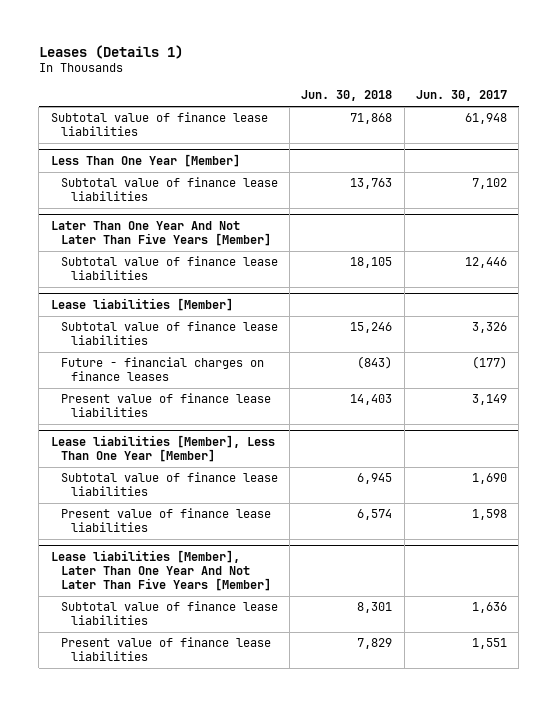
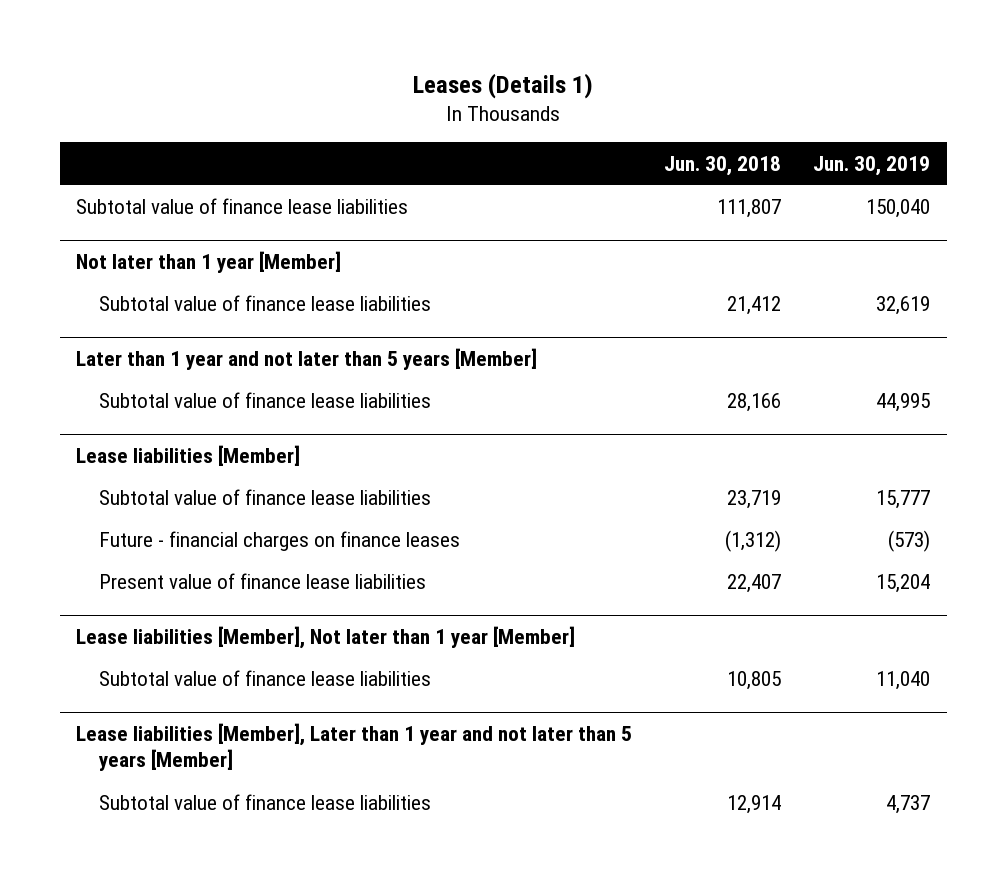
- | Jun. 30, 2018 | Jun. 30, 2017
+ | Jun. 30, 2018 | Jun. 30, 2019
- Subtotal value of finance lease liabilities | 71,868 | 61,948
- Less Than One Year [Member]
- Subtotal value of finance lease liabilities | 13,763 | 7,102
- Later Than One Year And Not Later Than Five Years [Member]
- Subtotal value of finance lease liabilities | 18,105 | 12,446
+ Subtotal value of finance lease liabilities | 111,807 | 150,040
+ Not later than 1 year [Member]
+ Subtotal value of finance lease liabilities | 21,412 | 32,619
+ Later than 1 year and not later than 5 years [Member]
+ Subtotal value of finance lease liabilities | 28,166 | 44,995
@ Lease liabilities [Member]
- Subtotal value of finance lease liabilities | 15,246 | 3,326
- Future - financial charges on finance leases | (843) | (177)
- Present value of finance lease liabilities | 14,403 | 3,149
- Lease liabilities [Member], Less Than One Year [Member]
- Subtotal value of finance lease liabilities | 6,945 | 1,690
- Present value of finance lease liabilities | 6,574 | 1,598
- Lease liabilities [Member], Later Than One Year And Not Later Than Five Years [Member]
- Subtotal value of finance lease liabilities | 8,301 | 1,636
- Present value of finance lease liabilities | 7,829 | 1,551
@ Lease liabilities [Member]
+ Subtotal value of finance lease liabilities | 23,719 | 15,777
+ Future - financial charges on finance leases | (1,312) | (573)
+ Present value of finance lease liabilities | 22,407 | 15,204
+ Lease liabilities [Member], Not later than 1 year [Member]
+ Subtotal value of finance lease liabilities | 10,805 | 11,040
+ Lease liabilities [Member], Later than 1 year and not later than 5 years [Member]
+ Subtotal value of finance lease liabilities | 12,914 | 4,737

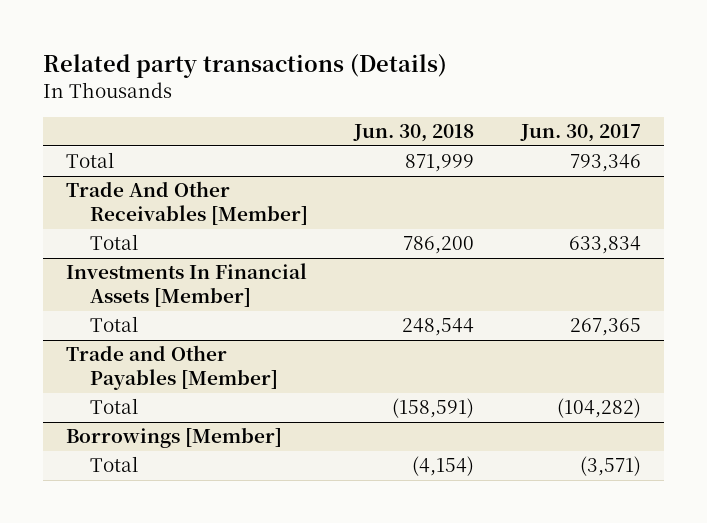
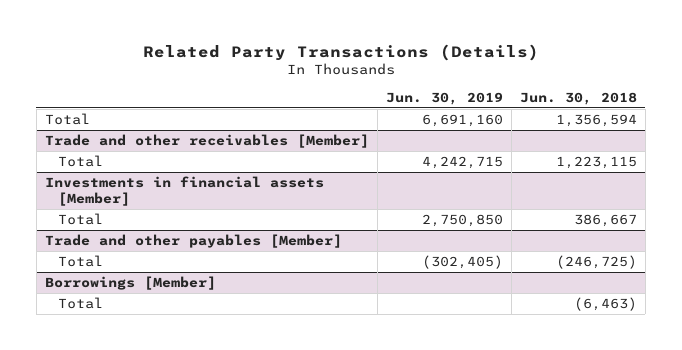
- Related party transactions (Details)
+ Related Party Transactions (Details)
- | Jun. 30, 2018 | Jun. 30, 2017
+ | Jun. 30, 2019 | Jun. 30, 2018
- Total | 871,999 | 793,346
- Trade And Other Receivables [Member]
- Total | 786,200 | 633,834
- Investments In Financial Assets [Member]
- Total | 248,544 | 267,365
- Trade and Other Payables [Member]
- Total | (158,591) | (104,282)
+ Total | 6,691,160 | 1,356,594
+ Trade and other receivables [Member]
+ Total | 4,242,715 | 1,223,115
+ Investments in financial assets [Member]
+ Total | 2,750,850 | 386,667
+ Trade and other payables [Member]
+ Total | (302,405) | (246,725)
@ Borrowings [Member]
- Total | (4,154) | (3,571)
+ Total | | (6,463)

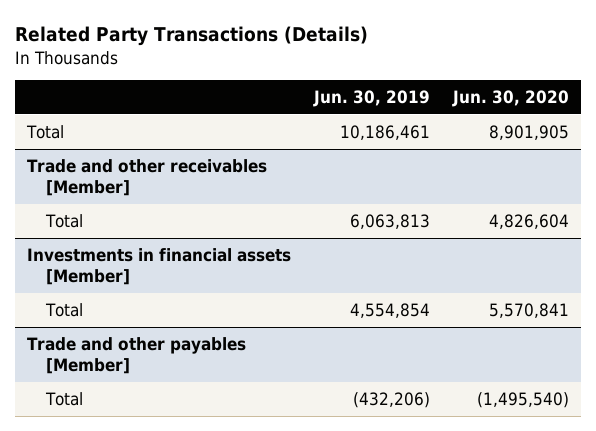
- | Jun. 30, 2019 | Jun. 30, 2018
+ | Jun. 30, 2019 | Jun. 30, 2020
- Total | 6,691,160 | 1,356,594
+ Total | 10,186,461 | 8,901,905
@ Trade and other receivables [Member]
- Total | 4,242,715 | 1,223,115
+ Total | 6,063,813 | 4,826,604
@ Investments in financial assets [Member]
- Total | 2,750,850 | 386,667
+ Total | 4,554,854 | 5,570,841
@ Trade and other payables [Member]
- Total | (302,405) | (246,725)
- Borrowings [Member]
- Total | | (6,463)
@ Trade and other payables [Member]
+ Total | (432,206) | (1,495,540)

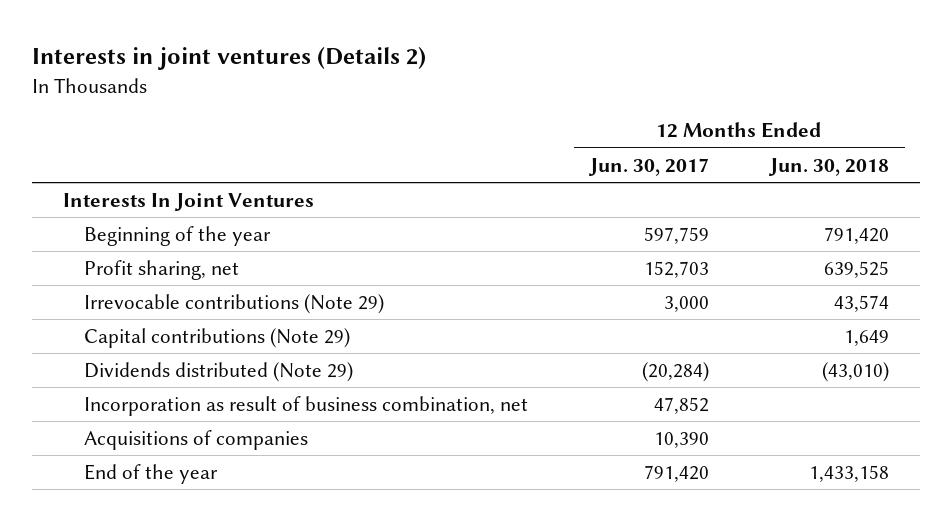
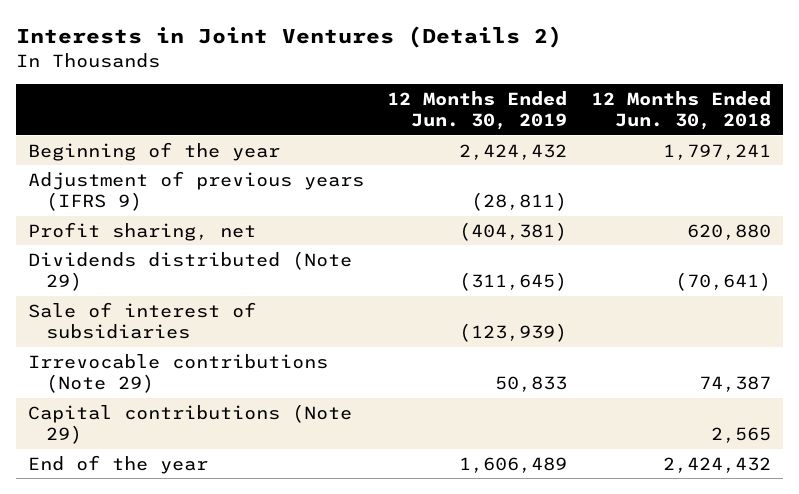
- Interests in joint ventures (Details 2)
+ Interests in Joint Ventures (Details 2)
- | 12 Months Ended Jun. 30, 2017 | 12 Months Ended Jun. 30, 2018
+ | 12 Months Ended Jun. 30, 2019 | 12 Months Ended Jun. 30, 2018
- Interests In Joint Ventures
- Beginning of the year | 597,759 | 791,420
- Profit sharing, net | 152,703 | 639,525
- Irrevocable contributions (Note 29) | 3,000 | 43,574
- Capital contributions (Note 29) | | 1,649
- Dividends distributed (Note 29) | (20,284) | (43,010)
- Incorporation as result of business combination, net | 47,852 |
- Acquisitions of companies | 10,390 |
- End of the year | 791,420 | 1,433,158
+ Beginning of the year | 2,424,432 | 1,797,241
+ Adjustment of previous years (IFRS 9) | (28,811) |
+ Profit sharing, net | (404,381) | 620,880
+ Dividends distributed (Note 29) | (311,645) | (70,641)
+ Sale of interest of subsidiaries | (123,939) |
+ Irrevocable contributions (Note 29) | 50,833 | 74,387
+ Capital contributions (Note 29) | | 2,565
+ End of the year | 1,606,489 | 2,424,432

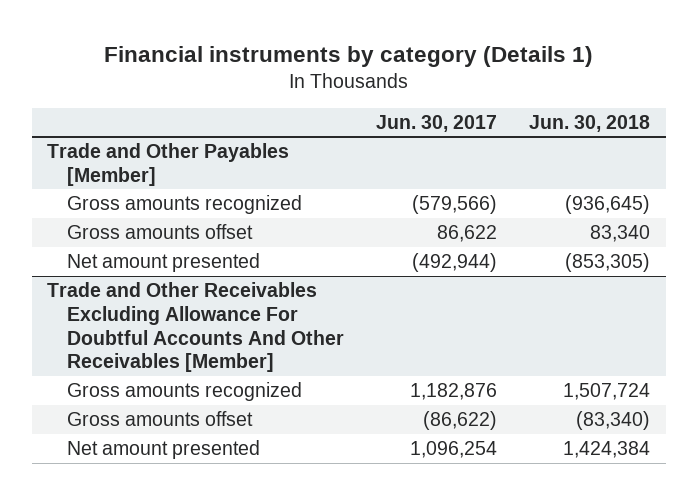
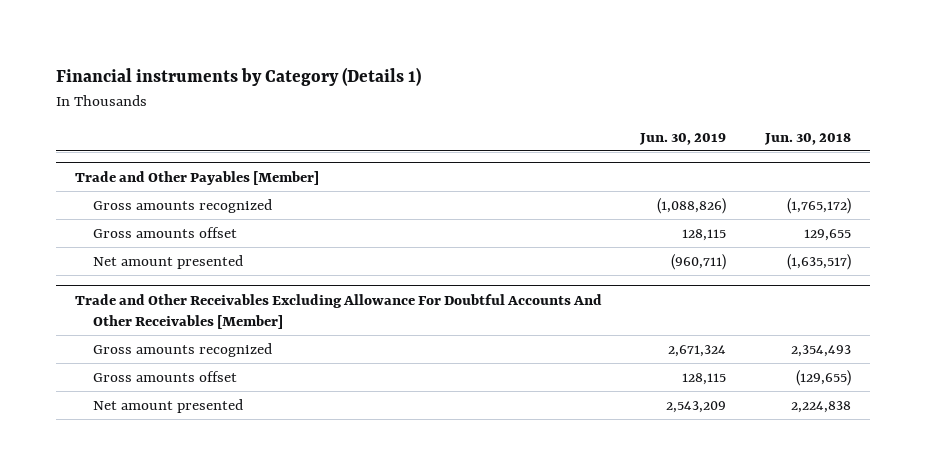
- Financial instruments by category (Details 1)
+ Financial instruments by Category (Details 1)
- | Jun. 30, 2017 | Jun. 30, 2018
+ | Jun. 30, 2019 | Jun. 30, 2018
@ Trade and Other Payables [Member]
- Gross amounts recognized | (579,566) | (936,645)
- Gross amounts offset | 86,622 | 83,340
- Net amount presented | (492,944) | (853,305)
+ Gross amounts recognized | (1,088,826) | (1,765,172)
+ Gross amounts offset | 128,115 | 129,655
+ Net amount presented | (960,711) | (1,635,517)
@ Trade and Other Receivables Excluding Allowance For Doubtful Accounts And Other Receivables [Member]
- Gross amounts recognized | 1,182,876 | 1,507,724
- Gross amounts offset | (86,622) | (83,340)
- Net amount presented | 1,096,254 | 1,424,384
+ Gross amounts recognized | 2,671,324 | 2,354,493
+ Gross amounts offset | 128,115 | (129,655)
+ Net amount presented | 2,543,209 | 2,224,838

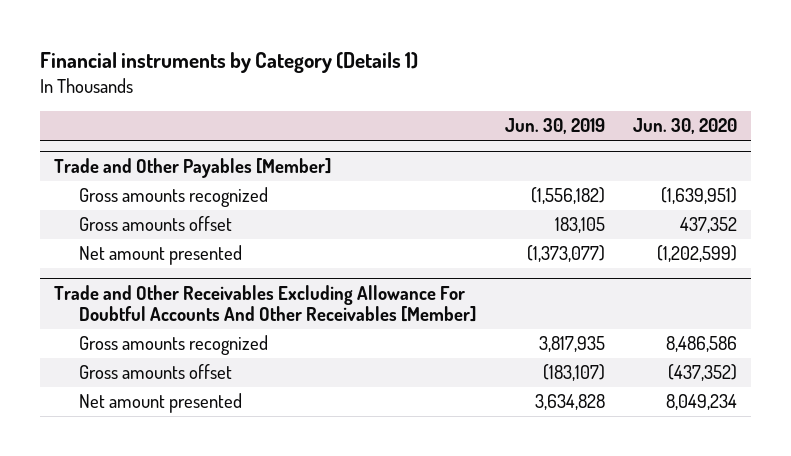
- | Jun. 30, 2019 | Jun. 30, 2018
+ | Jun. 30, 2019 | Jun. 30, 2020
@ Trade and Other Payables [Member]
- Gross amounts recognized | (1,088,826) | (1,765,172)
- Gross amounts offset | 128,115 | 129,655
- Net amount presented | (960,711) | (1,635,517)
+ Gross amounts recognized | (1,556,182) | (1,639,951)
+ Gross amounts offset | 183,105 | 437,352
+ Net amount presented | (1,373,077) | (1,202,599)
@ Trade and Other Receivables Excluding Allowance For Doubtful Accounts And Other Receivables [Member]
- Gross amounts recognized | 2,671,324 | 2,354,493
- Gross amounts offset | 128,115 | (129,655)
- Net amount presented | 2,543,209 | 2,224,838
+ Gross amounts recognized | 3,817,935 | 8,486,586
+ Gross amounts offset | (183,107) | (437,352)
+ Net amount presented | 3,634,828 | 8,049,234

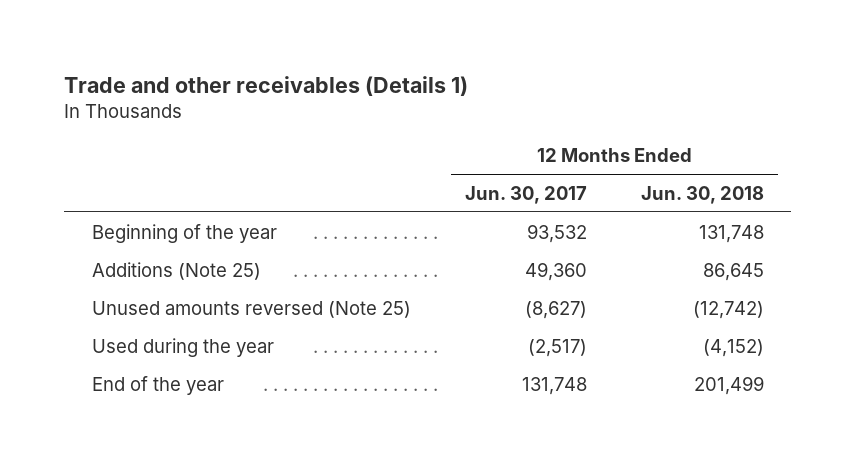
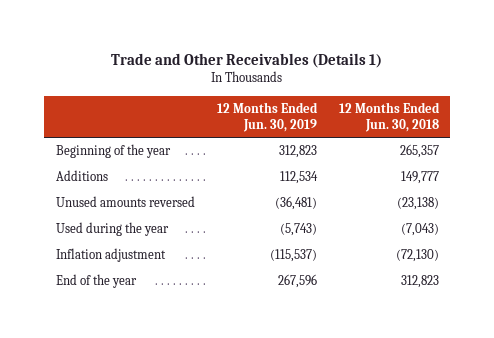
- Trade and other receivables (Details 1)
+ Trade and Other Receivables (Details 1)
- | 12 Months Ended Jun. 30, 2017 | 12 Months Ended Jun. 30, 2018
+ | 12 Months Ended Jun. 30, 2019 | 12 Months Ended Jun. 30, 2018
- Beginning of the year | 93,532 | 131,748
- Additions (Note 25) | 49,360 | 86,645
- Unused amounts reversed (Note 25) | (8,627) | (12,742)
- Used during the year | (2,517) | (4,152)
- End of the year | 131,748 | 201,499
+ Beginning of the year | 312,823 | 265,357
+ Additions | 112,534 | 149,777
+ Unused amounts reversed | (36,481) | (23,138)
+ Used during the year | (5,743) | (7,043)
+ Inflation adjustment | (115,537) | (72,130)
+ End of the year | 267,596 | 312,823

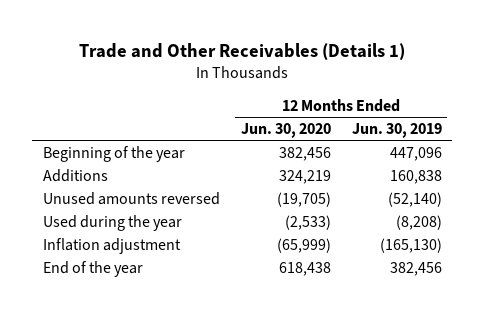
- | 12 Months Ended Jun. 30, 2019 | 12 Months Ended Jun. 30, 2018
+ | 12 Months Ended Jun. 30, 2020 | 12 Months Ended Jun. 30, 2019
- Beginning of the year | 312,823 | 265,357
- Additions | 112,534 | 149,777
- Unused amounts reversed | (36,481) | (23,138)
- Used during the year | (5,743) | (7,043)
- Inflation adjustment | (115,537) | (72,130)
- End of the year | 267,596 | 312,823
+ Beginning of the year | 382,456 | 447,096
+ Additions | 324,219 | 160,838
+ Unused amounts reversed | (19,705) | (52,140)
+ Used during the year | (2,533) | (8,208)
+ Inflation adjustment | (65,999) | (165,130)
+ End of the year | 618,438 | 382,456

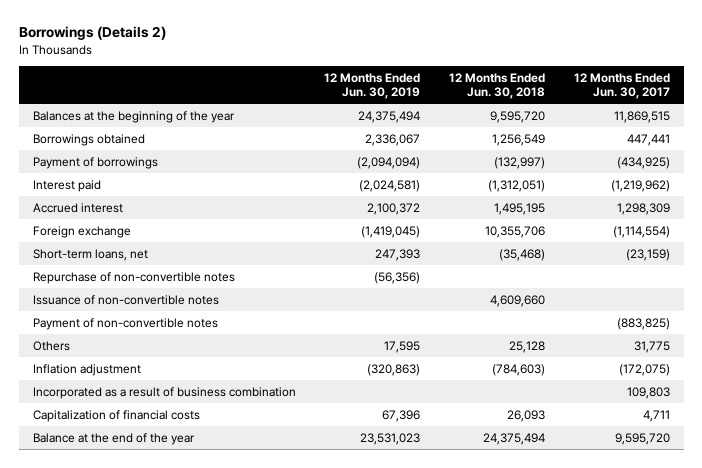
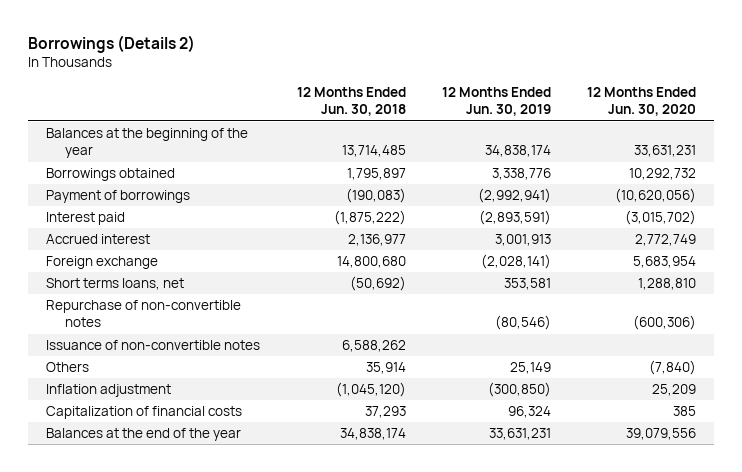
- | 12 Months Ended Jun. 30, 2019 | 12 Months Ended Jun. 30, 2018 | 12 Months Ended Jun. 30, 2017
+ | 12 Months Ended Jun. 30, 2018 | 12 Months Ended Jun. 30, 2019 | 12 Months Ended Jun. 30, 2020
- Balances at the beginning of the year | 24,375,494 | 9,595,720 | 11,869,515
- Borrowings obtained | 2,336,067 | 1,256,549 | 447,441
- Payment of borrowings | (2,094,094) | (132,997) | (434,925)
- Interest paid | (2,024,581) | (1,312,051) | (1,219,962)
- Accrued interest | 2,100,372 | 1,495,195 | 1,298,309
- Foreign exchange | (1,419,045) | 10,355,706 | (1,114,554)
- Short-term loans, net | 247,393 | (35,468) | (23,159)
- Repurchase of non-convertible notes | (56,356) | |
- Issuance of non-convertible notes | | 4,609,660 |
- Payment of non-convertible notes | | | (883,825)
- Others | 17,595 | 25,128 | 31,775
- Inflation adjustment | (320,863) | (784,603) | (172,075)
- Incorporated as a result of business combination | | | 109,803
- Capitalization of financial costs | 67,396 | 26,093 | 4,711
- Balance at the end of the year | 23,531,023 | 24,375,494 | 9,595,720
+ Balances at the beginning of the year | 13,714,485 | 34,838,174 | 33,631,231
+ Borrowings obtained | 1,795,897 | 3,338,776 | 10,292,732
+ Payment of borrowings | (190,083) | (2,992,941) | (10,620,056)
+ Interest paid | (1,875,222) | (2,893,591) | (3,015,702)
+ Accrued interest | 2,136,977 | 3,001,913 | 2,772,749
+ Foreign exchange | 14,800,680 | (2,028,141) | 5,683,954
+ Short terms loans, net | (50,692) | 353,581 | 1,288,810
+ Repurchase of non-convertible notes | | (80,546) | (600,306)
+ Issuance of non-convertible notes | 6,588,262 | |
+ Others | 35,914 | 25,149 | (7,840)
+ Inflation adjustment | (1,045,120) | (300,850) | 25,209
+ Capitalization of financial costs | 37,293 | 96,324 | 385
+ Balances at the end of the year | 34,838,174 | 33,631,231 | 39,079,556

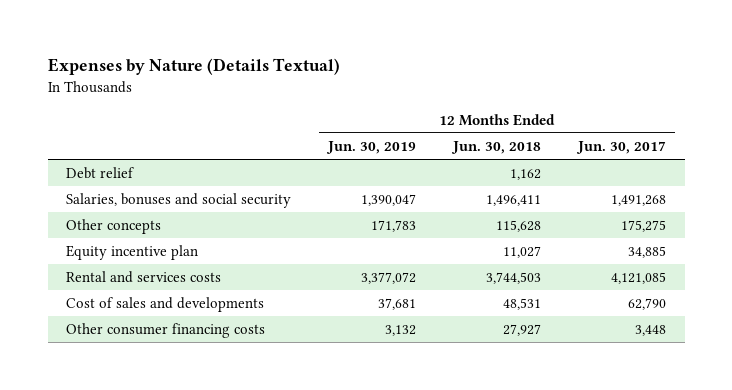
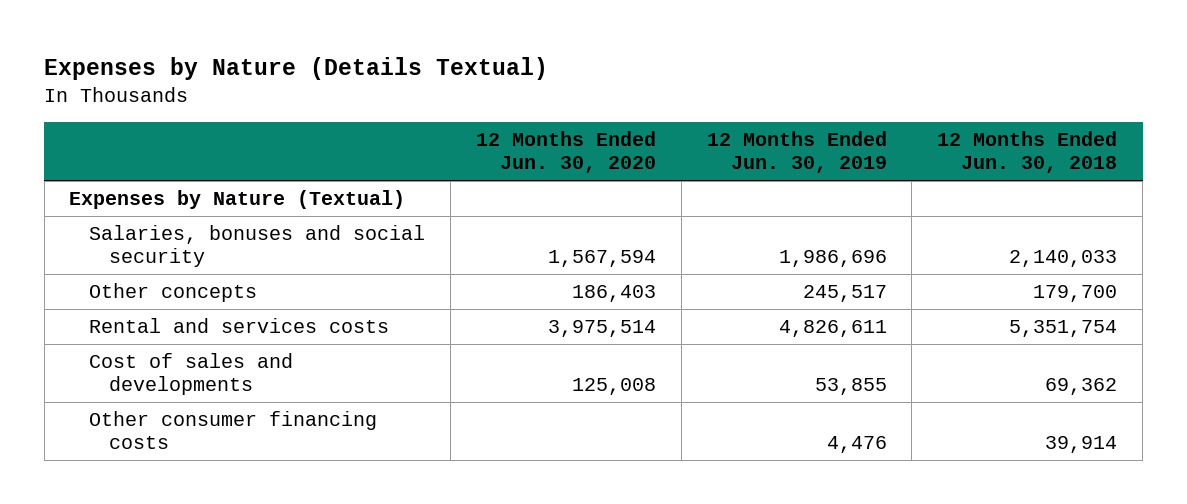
- | 12 Months Ended Jun. 30, 2019 | 12 Months Ended Jun. 30, 2018 | 12 Months Ended Jun. 30, 2017
+ | 12 Months Ended Jun. 30, 2020 | 12 Months Ended Jun. 30, 2019 | 12 Months Ended Jun. 30, 2018
- Debt relief | | 1,162 |
- Salaries, bonuses and social security | 1,390,047 | 1,496,411 | 1,491,268
- Other concepts | 171,783 | 115,628 | 175,275
- Equity incentive plan | | 11,027 | 34,885
- Rental and services costs | 3,377,072 | 3,744,503 | 4,121,085
- Cost of sales and developments | 37,681 | 48,531 | 62,790
- Other consumer financing costs | 3,132 | 27,927 | 3,448
+ Expenses by Nature (Textual)
+ Salaries, bonuses and social security | 1,567,594 | 1,986,696 | 2,140,033
+ Other concepts | 186,403 | 245,517 | 179,700
+ Rental and services costs | 3,975,514 | 4,826,611 | 5,351,754
+ Cost of sales and developments | 125,008 | 53,855 | 69,362
+ Other consumer financing costs | | 4,476 | 39,914

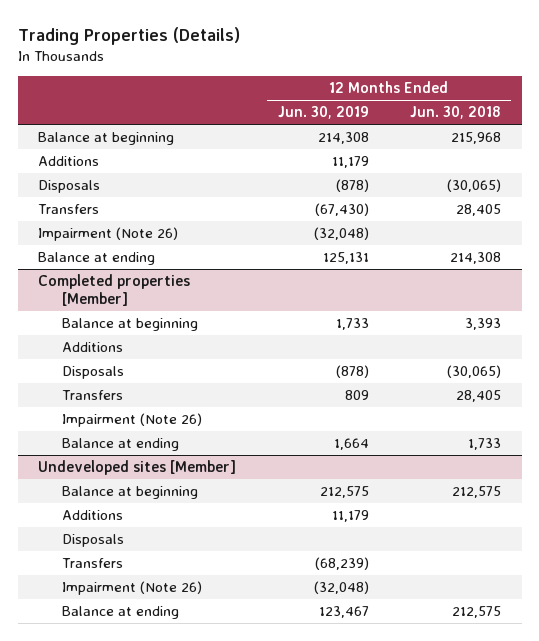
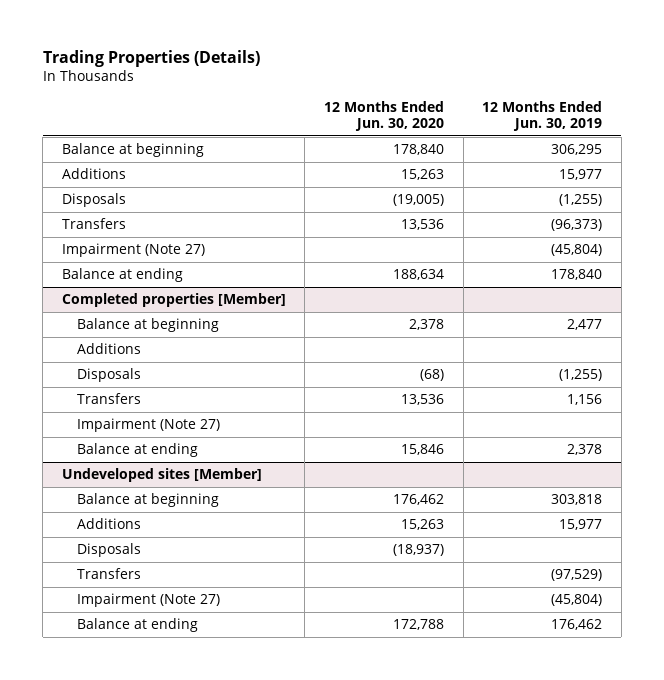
- | 12 Months Ended Jun. 30, 2019 | 12 Months Ended Jun. 30, 2018
+ | 12 Months Ended Jun. 30, 2020 | 12 Months Ended Jun. 30, 2019
- Balance at beginning | 214,308 | 215,968
- Additions | 11,179 |
- Disposals | (878) | (30,065)
- Transfers | (67,430) | 28,405
- Impairment (Note 26) | (32,048) |
- Balance at ending | 125,131 | 214,308
+ Balance at beginning | 178,840 | 306,295
+ Additions | 15,263 | 15,977
+ Disposals | (19,005) | (1,255)
+ Transfers | 13,536 | (96,373)
+ Impairment (Note 27) | | (45,804)
+ Balance at ending | 188,634 | 178,840
@ Completed properties [Member]
- Balance at beginning | 1,733 | 3,393
+ Balance at beginning | 2,378 | 2,477
- Disposals | (878) | (30,065)
- Transfers | 809 | 28,405
- Impairment (Note 26)
- Balance at ending | 1,664 | 1,733
+ Disposals | (68) | (1,255)
+ Transfers | 13,536 | 1,156
+ Impairment (Note 27)
+ Balance at ending | 15,846 | 2,378
@ Undeveloped sites [Member]
- Balance at beginning | 212,575 | 212,575
- Additions | 11,179 |
+ Balance at beginning | 176,462 | 303,818
+ Additions | 15,263 | 15,977
- Transfers | (68,239) |
- Impairment (Note 26) | (32,048) |
- Balance at ending | 123,467 | 212,575
+ Transfers | | (97,529)
+ Impairment (Note 27) | | (45,804)
+ Balance at ending | 172,788 | 176,462

